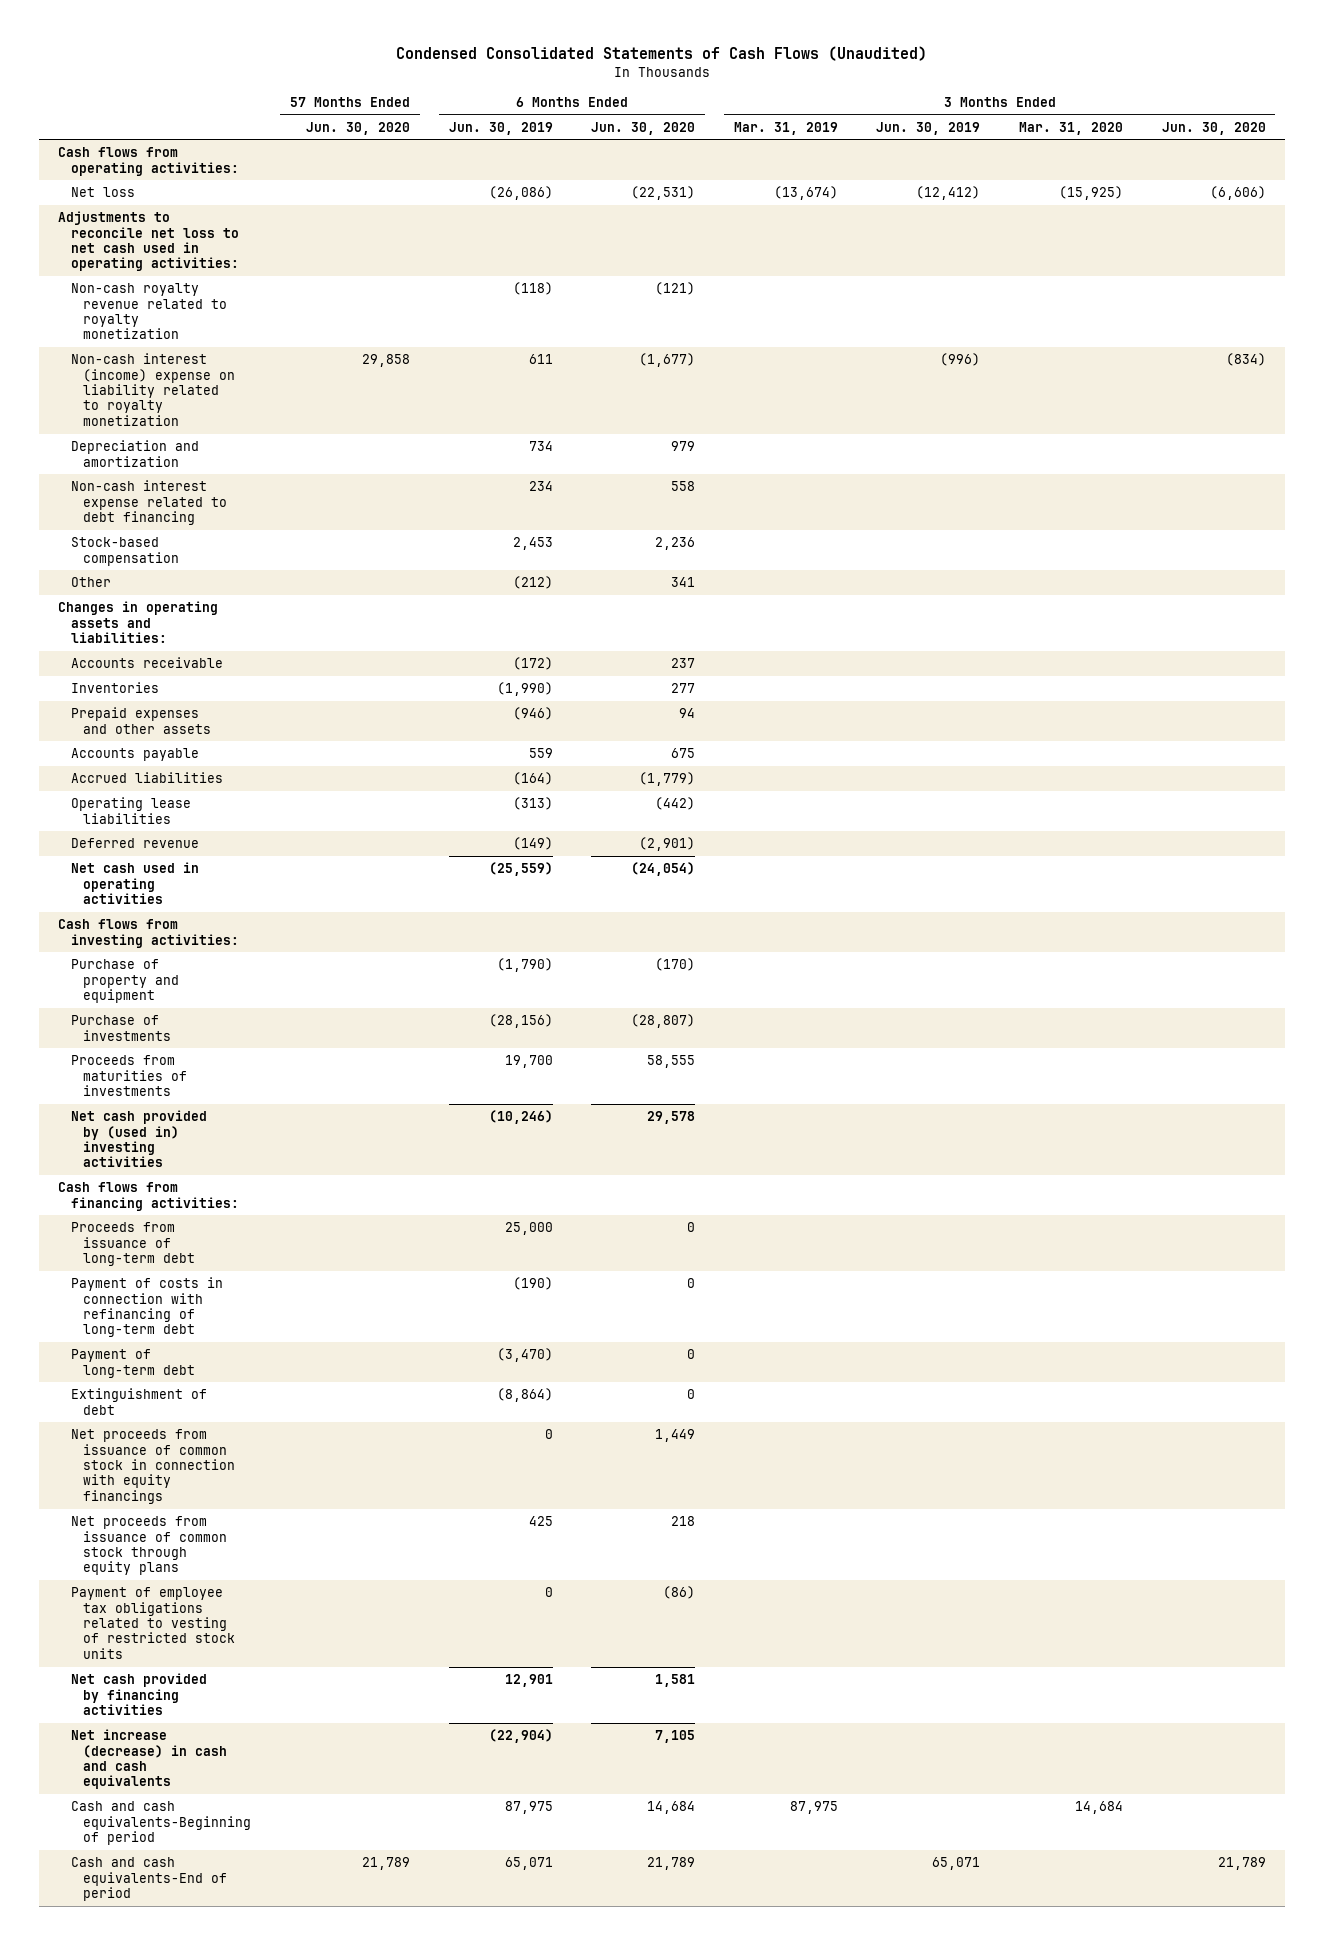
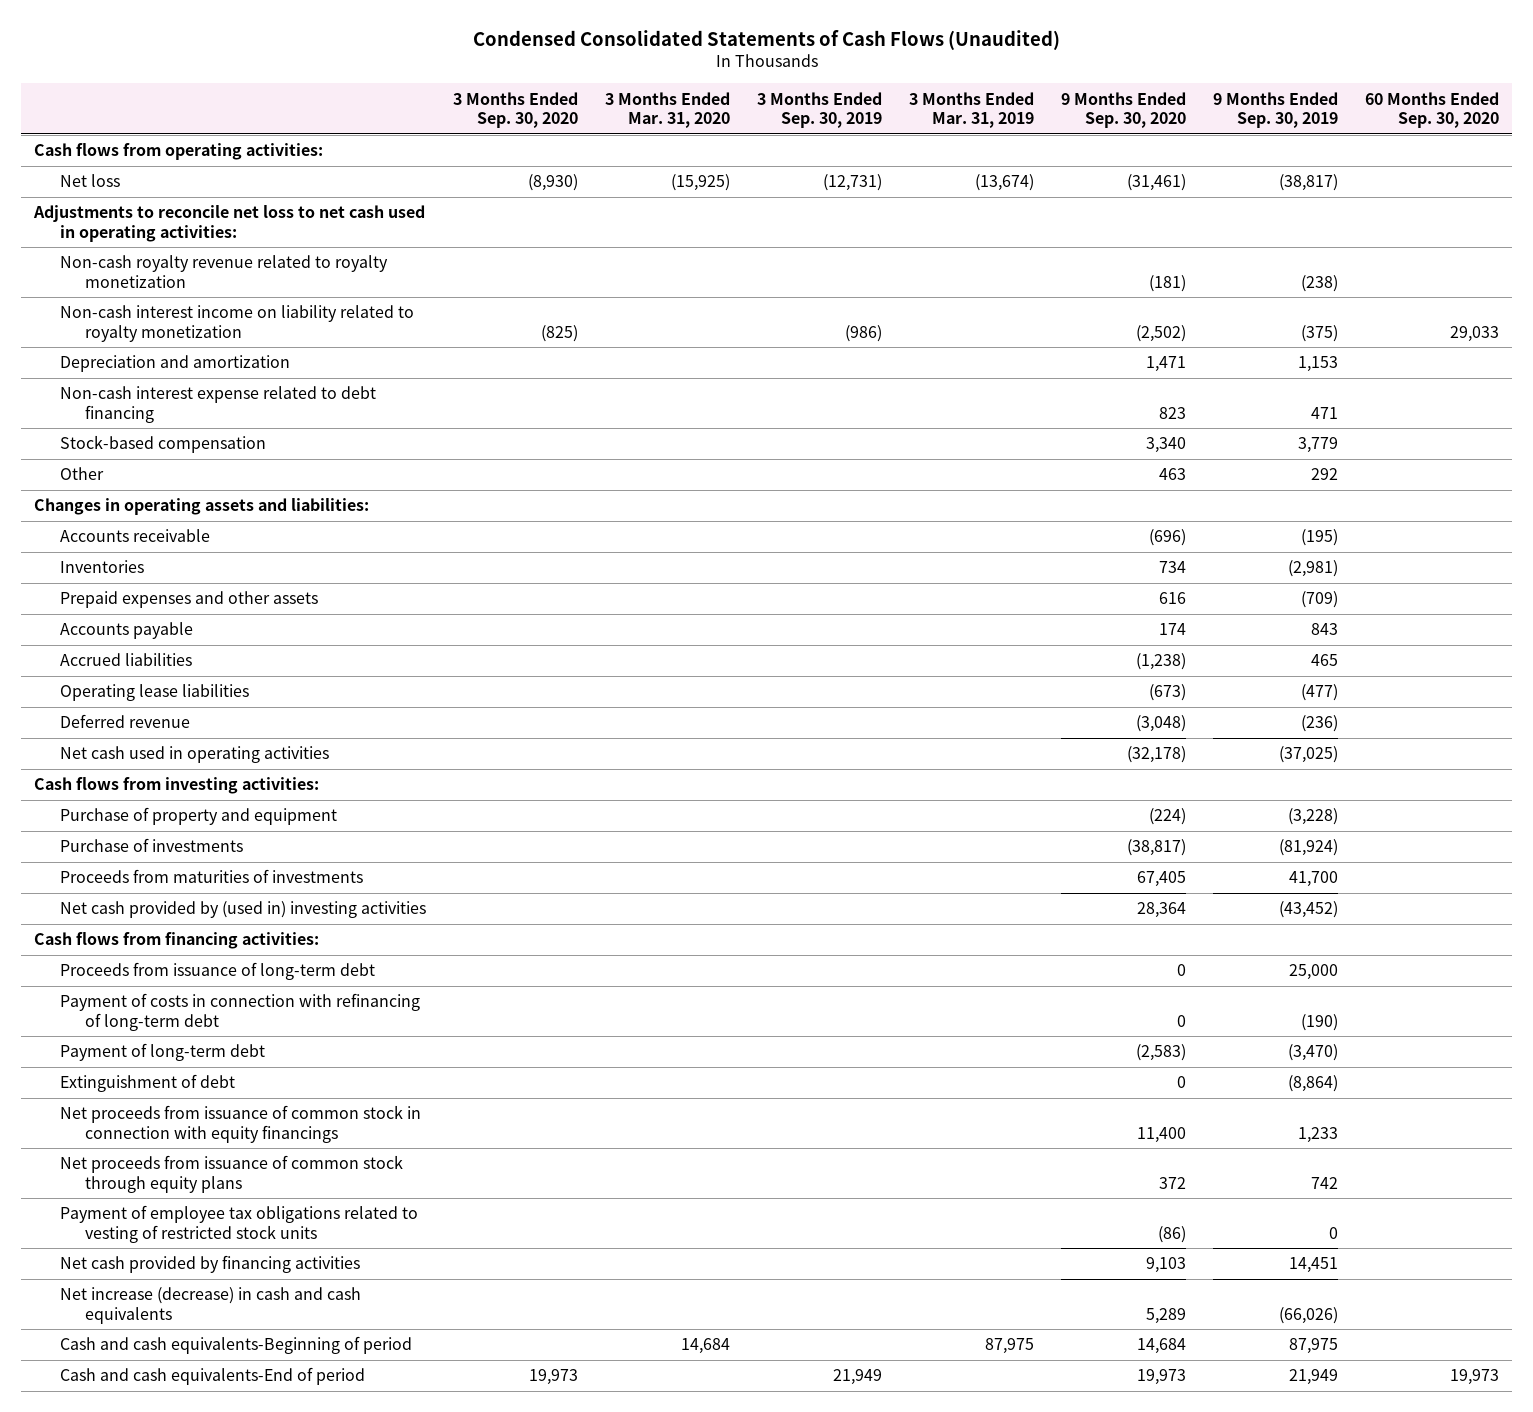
- | 57 Months Ended Jun. 30, 2020 | 6 Months Ended Jun. 30, 2019 | 6 Months Ended Jun. 30, 2020 | 3 Months Ended Mar. 31, 2019 | 3 Months Ended Jun. 30, 2019 | 3 Months Ended Mar. 31, 2020 | 3 Months Ended Jun. 30, 2020
+ | 3 Months Ended Sep. 30, 2020 | 3 Months Ended Mar. 31, 2020 | 3 Months Ended Sep. 30, 2019 | 3 Months Ended Mar. 31, 2019 | 9 Months Ended Sep. 30, 2020 | 9 Months Ended Sep. 30, 2019 | 60 Months Ended Sep. 30, 2020
- Non-cash interest (income) expense on liability related to royalty monetization | 29,858 | 611 | (1,677) | | (996) | | (834)
+ Non-cash interest income on liability related to royalty monetization | (825) | | (986) | | (2,502) | (375) | 29,033

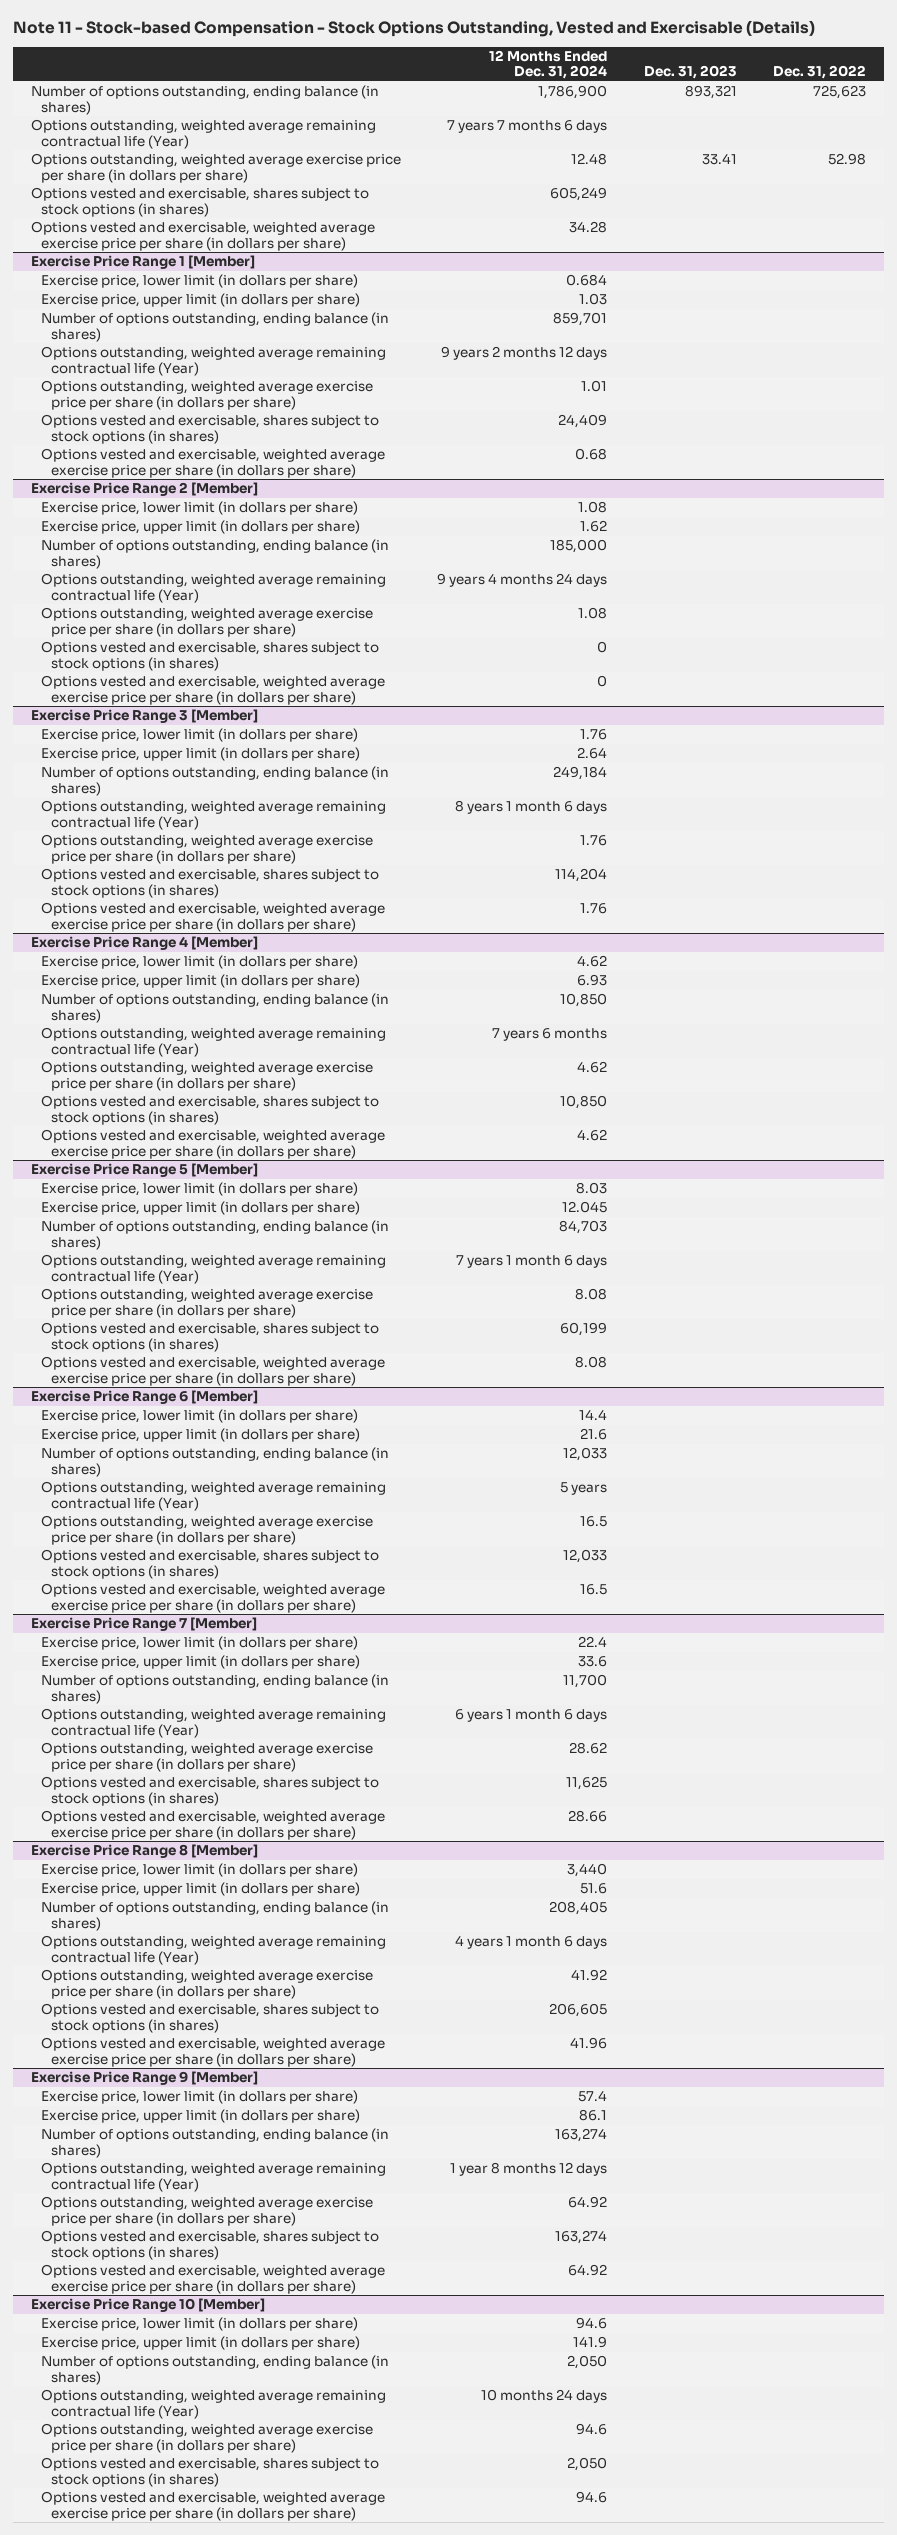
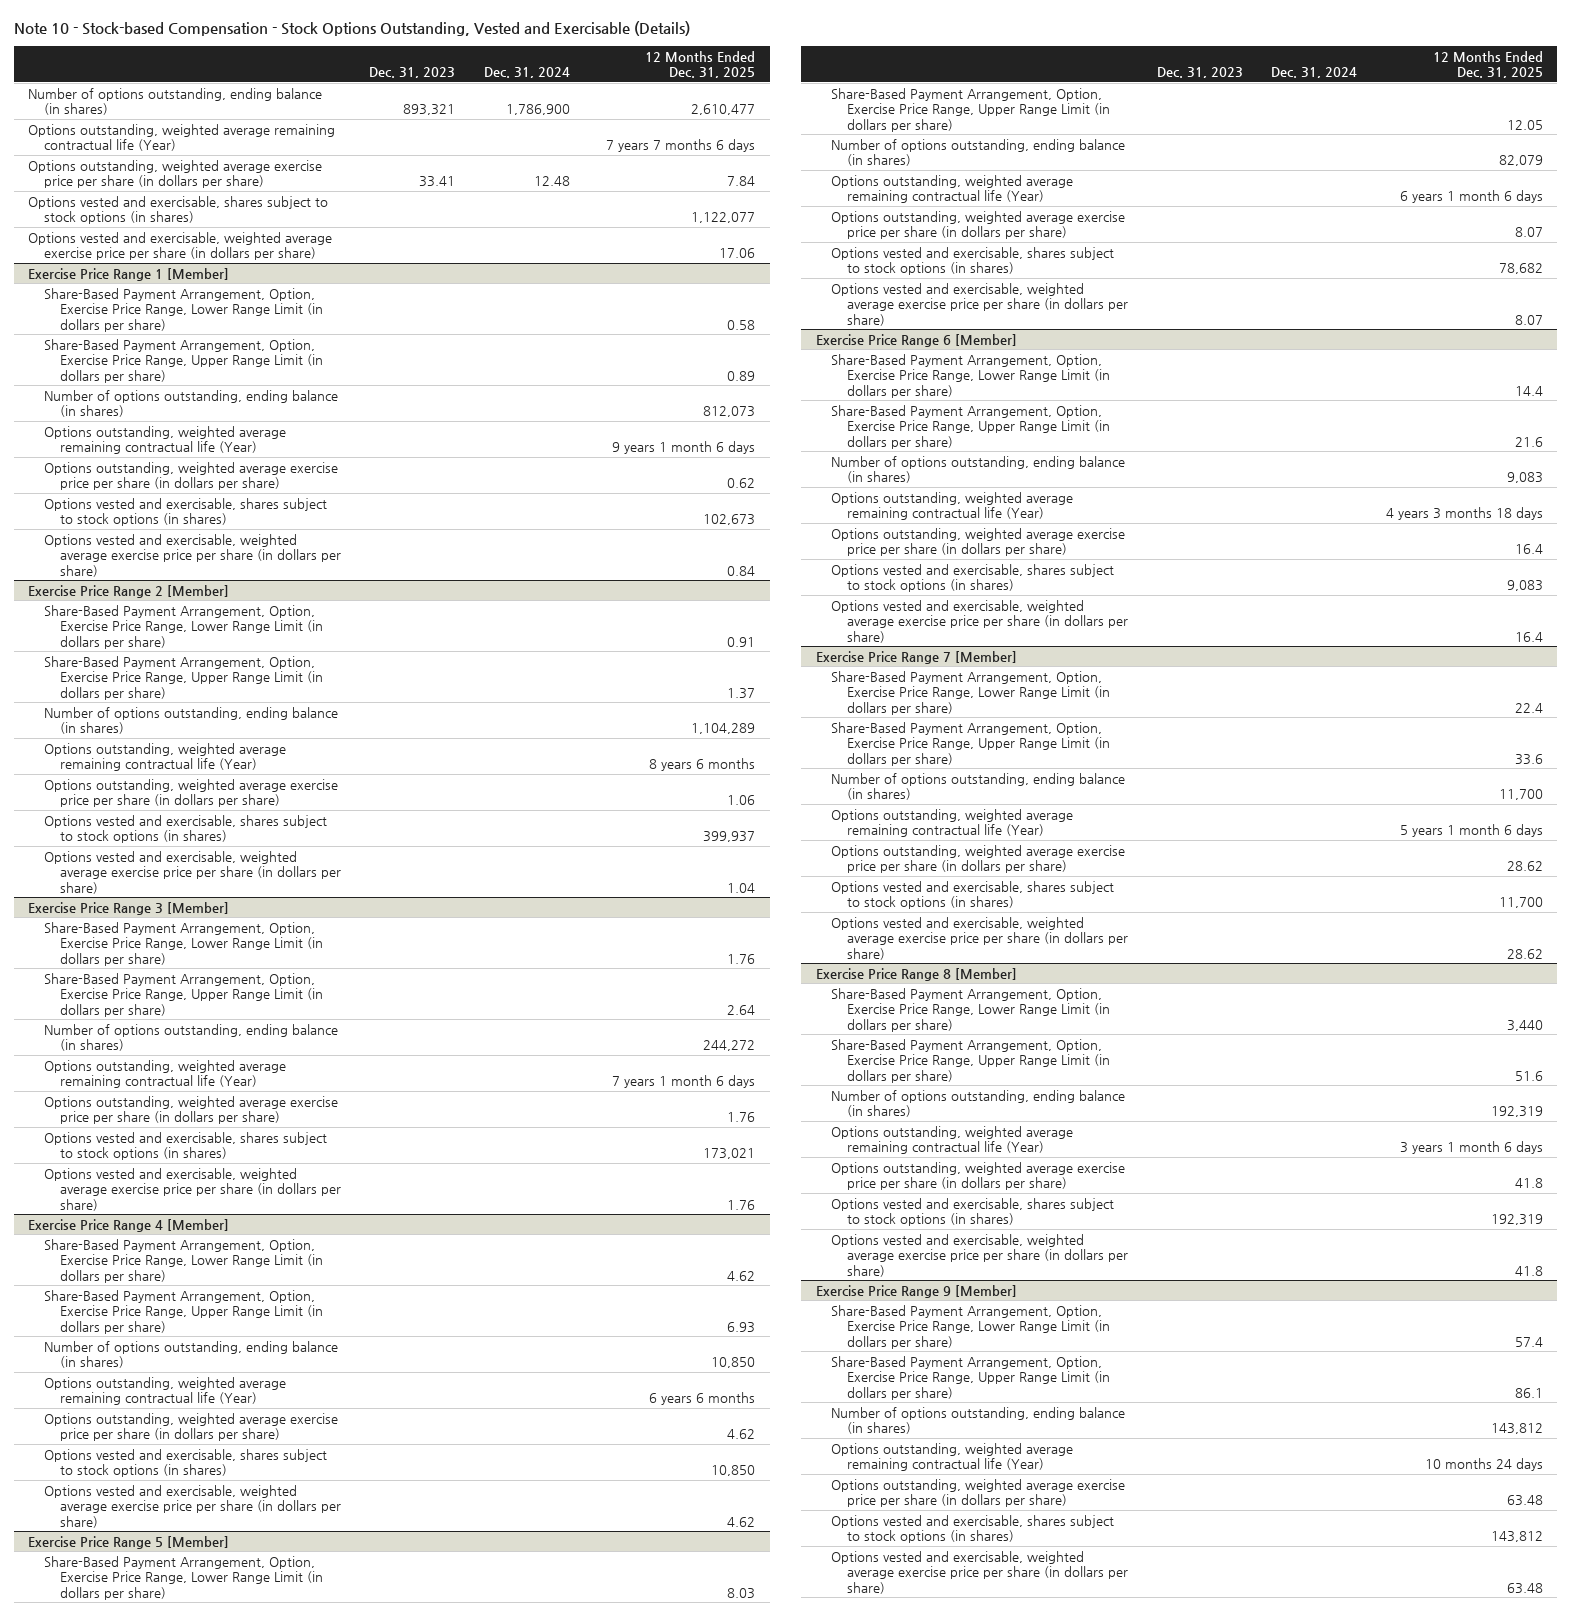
- Note 11 - Stock-based Compensation - Stock Options Outstanding, Vested and Exercisable (Details)
+ Note 10 - Stock-based Compensation - Stock Options Outstanding, Vested and Exercisable (Details)
- | 12 Months Ended Dec. 31, 2024 | Dec. 31, 2023 | Dec. 31, 2022
+ | Dec. 31, 2023 | Dec. 31, 2024 | 12 Months Ended Dec. 31, 2025
@ Exercise Price Range 1 [Member]
- Exercise price, lower limit (in dollars per share) | 0.684 | |
- Exercise price, upper limit (in dollars per share) | 1.03 | |
+ Share-Based Payment Arrangement, Option, Exercise Price Range, Lower Range Limit (in dollars per share) | | | 0.58
+ Share-Based Payment Arrangement, Option, Exercise Price Range, Upper Range Limit (in dollars per share) | | | 0.89
@ Exercise Price Range 2 [Member]
- Exercise price, lower limit (in dollars per share) | 1.08 | |
- Exercise price, upper limit (in dollars per share) | 1.62 | |
+ Share-Based Payment Arrangement, Option, Exercise Price Range, Lower Range Limit (in dollars per share) | | | 0.91
+ Share-Based Payment Arrangement, Option, Exercise Price Range, Upper Range Limit (in dollars per share) | | | 1.37
@ Exercise Price Range 3 [Member]
- Exercise price, lower limit (in dollars per share) | 1.76 | |
- Exercise price, upper limit (in dollars per share) | 2.64 | |
+ Share-Based Payment Arrangement, Option, Exercise Price Range, Lower Range Limit (in dollars per share) | | | 1.76
+ Share-Based Payment Arrangement, Option, Exercise Price Range, Upper Range Limit (in dollars per share) | | | 2.64
@ Exercise Price Range 4 [Member]
- Exercise price, lower limit (in dollars per share) | 4.62 | |
- Exercise price, upper limit (in dollars per share) | 6.93 | |
+ Share-Based Payment Arrangement, Option, Exercise Price Range, Lower Range Limit (in dollars per share) | | | 4.62
+ Share-Based Payment Arrangement, Option, Exercise Price Range, Upper Range Limit (in dollars per share) | | | 6.93
@ Exercise Price Range 5 [Member]
- Exercise price, lower limit (in dollars per share) | 8.03 | |
- Exercise price, upper limit (in dollars per share) | 12.045 | |
+ Share-Based Payment Arrangement, Option, Exercise Price Range, Lower Range Limit (in dollars per share) | | | 8.03
+ Share-Based Payment Arrangement, Option, Exercise Price Range, Upper Range Limit (in dollars per share) | | | 12.05
@ Exercise Price Range 6 [Member]
- Exercise price, lower limit (in dollars per share) | 14.4 | |
- Exercise price, upper limit (in dollars per share) | 21.6 | |
+ Share-Based Payment Arrangement, Option, Exercise Price Range, Lower Range Limit (in dollars per share) | | | 14.4
+ Share-Based Payment Arrangement, Option, Exercise Price Range, Upper Range Limit (in dollars per share) | | | 21.6
@ Exercise Price Range 7 [Member]
- Exercise price, lower limit (in dollars per share) | 22.4 | |
- Exercise price, upper limit (in dollars per share) | 33.6 | |
+ Share-Based Payment Arrangement, Option, Exercise Price Range, Lower Range Limit (in dollars per share) | | | 22.4
+ Share-Based Payment Arrangement, Option, Exercise Price Range, Upper Range Limit (in dollars per share) | | | 33.6
@ Exercise Price Range 8 [Member]
- Exercise price, lower limit (in dollars per share) | 3,440 | |
- Exercise price, upper limit (in dollars per share) | 51.6 | |
+ Share-Based Payment Arrangement, Option, Exercise Price Range, Lower Range Limit (in dollars per share) | | | 3,440
+ Share-Based Payment Arrangement, Option, Exercise Price Range, Upper Range Limit (in dollars per share) | | | 51.6
@ Exercise Price Range 9 [Member]
- Exercise price, lower limit (in dollars per share) | 57.4 | |
- Exercise price, upper limit (in dollars per share) | 86.1 | |
+ Share-Based Payment Arrangement, Option, Exercise Price Range, Lower Range Limit (in dollars per share) | | | 57.4
+ Share-Based Payment Arrangement, Option, Exercise Price Range, Upper Range Limit (in dollars per share) | | | 86.1
- Exercise Price Range 10 [Member]
- Exercise price, lower limit (in dollars per share) | 94.6 | |
- Exercise price, upper limit (in dollars per share) | 141.9 | |
- Number of options outstanding, ending balance (in shares) | 2,050 | |
- Options outstanding, weighted average remaining contractual life (Year) | 10 months 24 days | |
- Options outstanding, weighted average exercise price per share (in dollars per share) | 94.6 | |
- Options vested and exercisable, shares subject to stock options (in shares) | 2,050 | |
- Options vested and exercisable, weighted average exercise price per share (in dollars per share) | 94.6 | |

